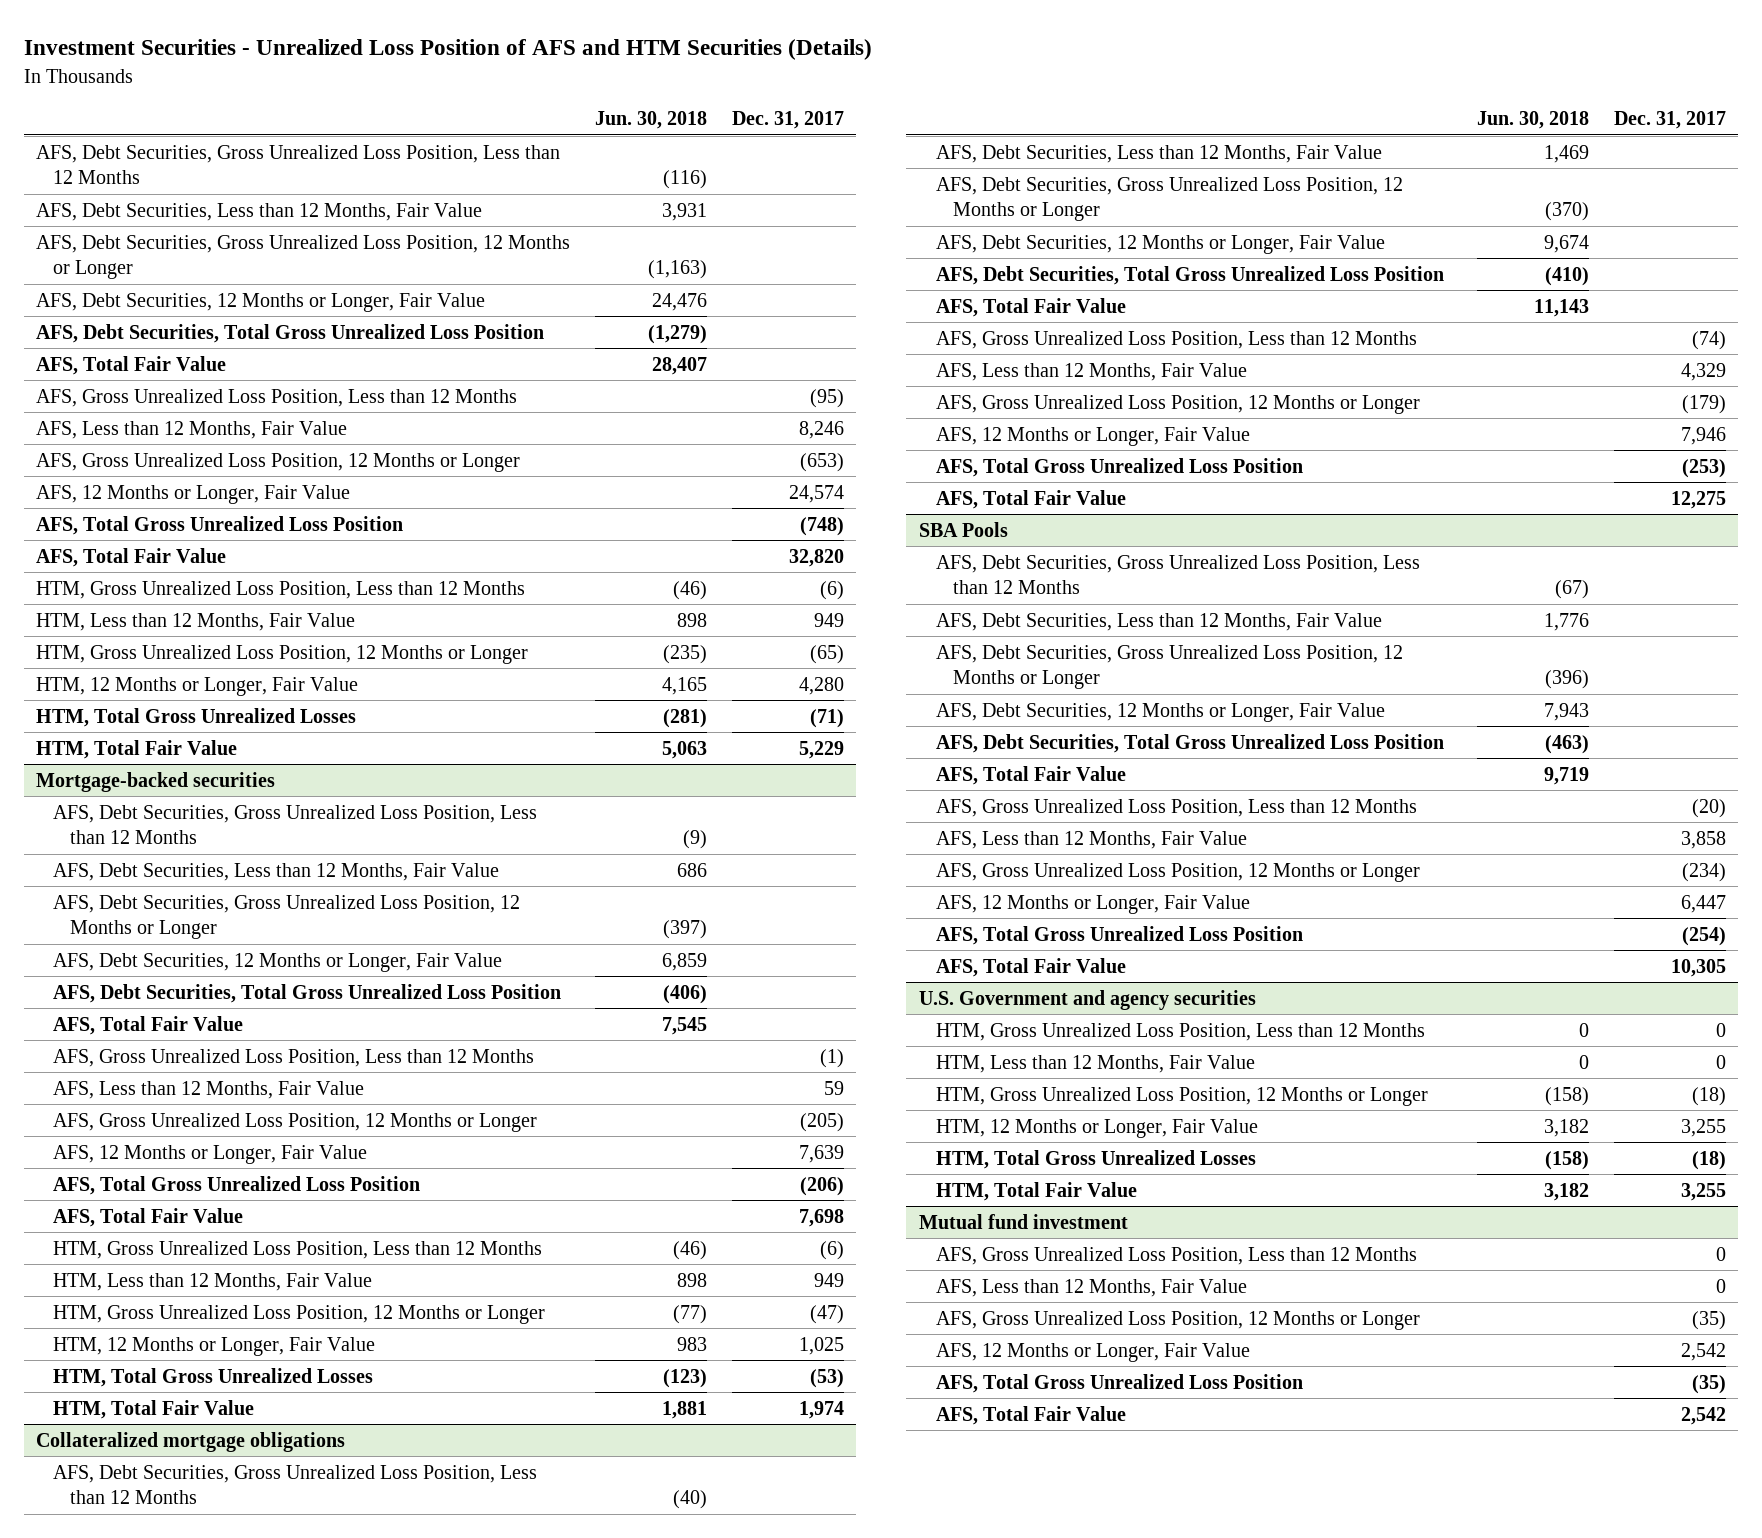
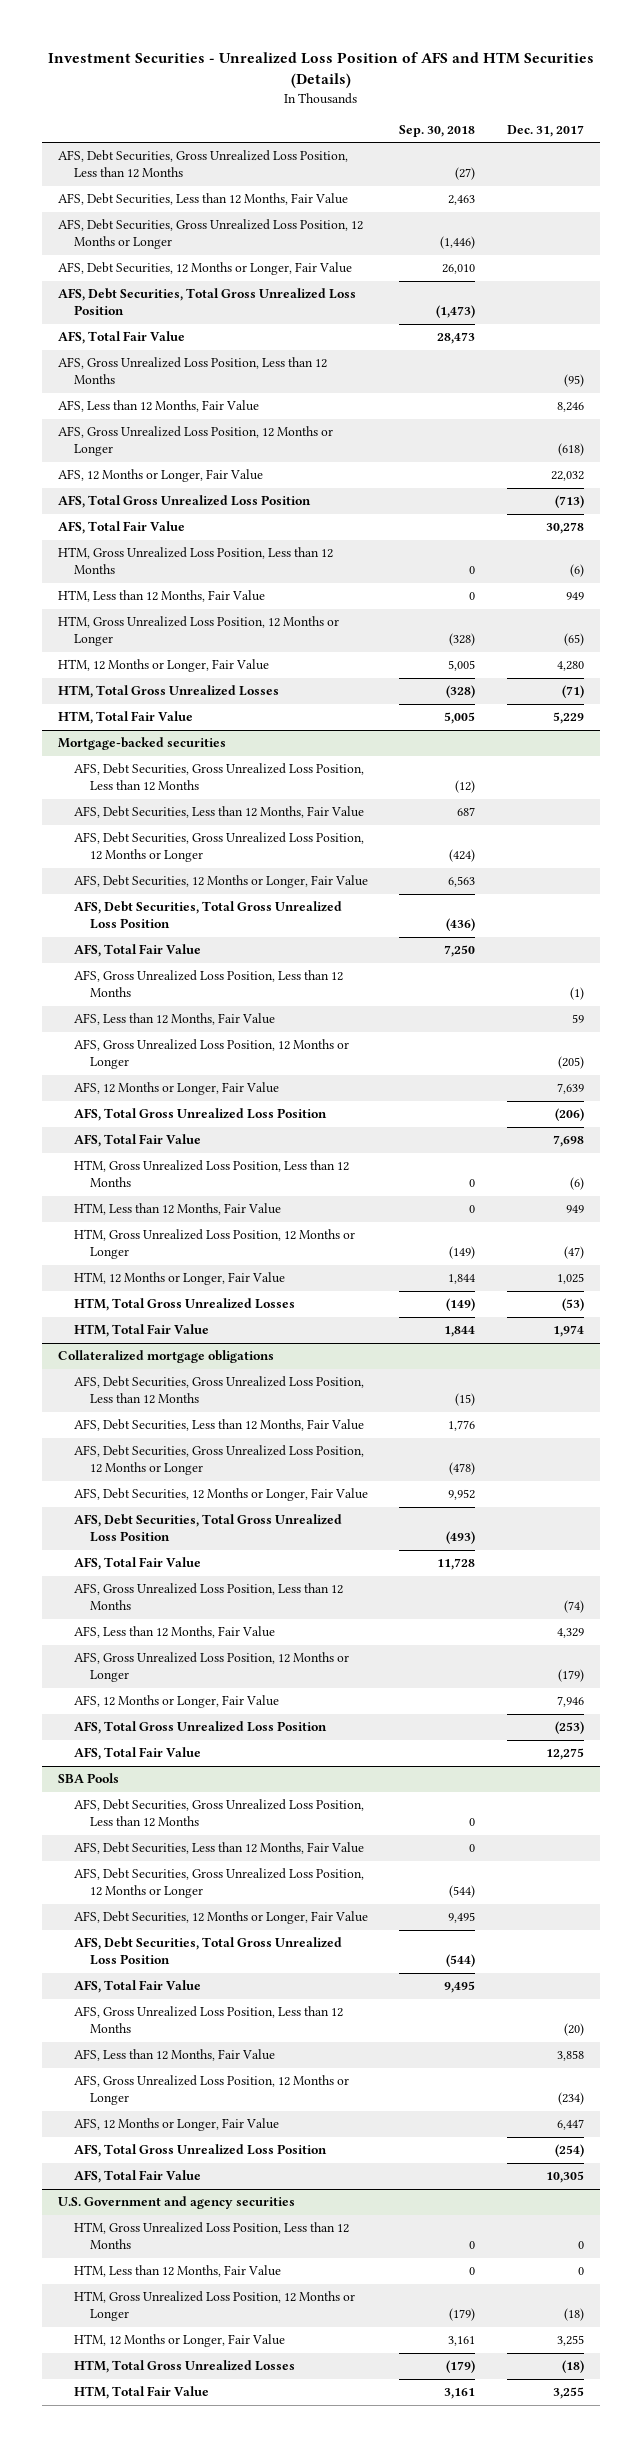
- | Jun. 30, 2018 | Dec. 31, 2017
+ | Sep. 30, 2018 | Dec. 31, 2017
- AFS, Gross Unrealized Loss Position, 12 Months or Longer | | (653)
- AFS, 12 Months or Longer, Fair Value | | 24,574
- AFS, Total Gross Unrealized Loss Position | | (748)
- AFS, Total Fair Value | | 32,820
+ AFS, Gross Unrealized Loss Position, 12 Months or Longer | | (618)
+ AFS, 12 Months or Longer, Fair Value | | 22,032
+ AFS, Total Gross Unrealized Loss Position | | (713)
+ AFS, Total Fair Value | | 30,278
- Mutual fund investment
- AFS, Gross Unrealized Loss Position, Less than 12 Months | | 0
- AFS, Less than 12 Months, Fair Value | | 0
- AFS, Gross Unrealized Loss Position, 12 Months or Longer | | (35)
- AFS, 12 Months or Longer, Fair Value | | 2,542
- AFS, Total Gross Unrealized Loss Position | | (35)
- AFS, Total Fair Value | | 2,542

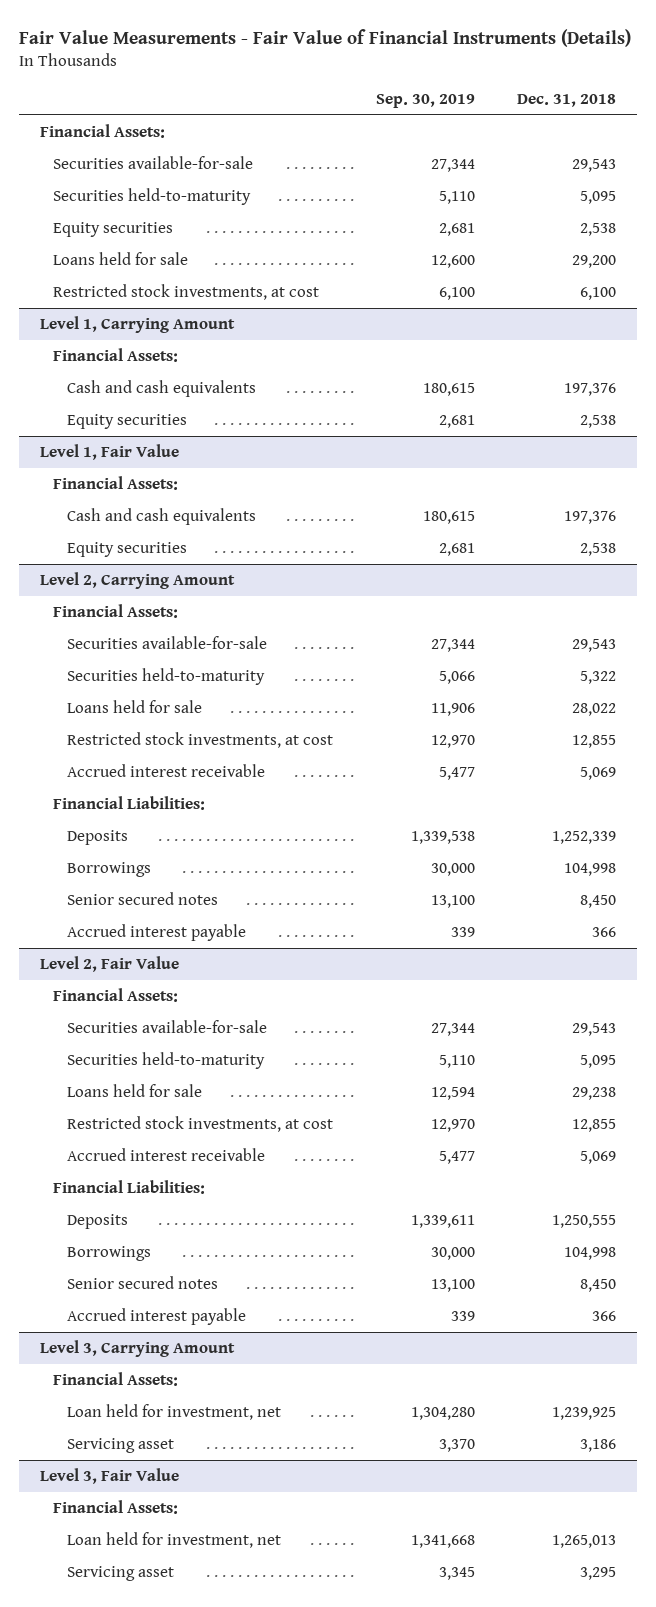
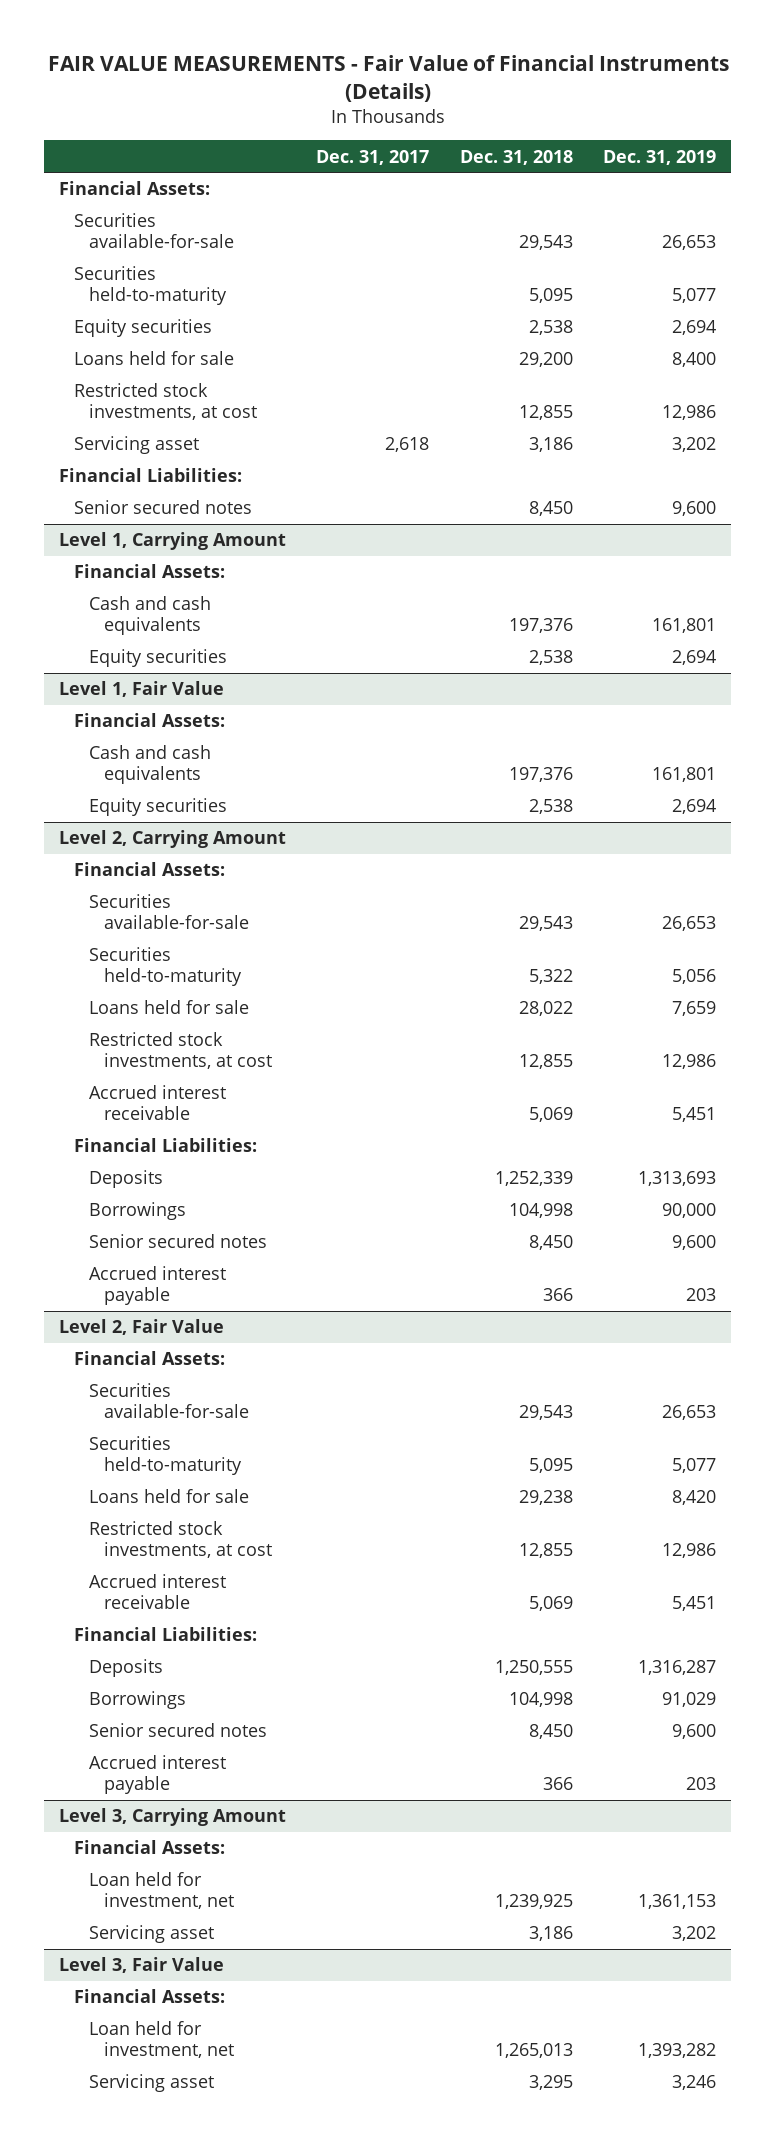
- Fair Value Measurements - Fair Value of Financial Instruments (Details)
+ FAIR VALUE MEASUREMENTS - Fair Value of Financial Instruments (Details)
- | Sep. 30, 2019 | Dec. 31, 2018
+ | Dec. 31, 2017 | Dec. 31, 2018 | Dec. 31, 2019
- Restricted stock investments, at cost | 6,100 | 6,100
+ Restricted stock investments, at cost | | 12,855 | 12,986
+ Servicing asset | 2,618 | 3,186 | 3,202
+ Financial Liabilities:
+ Senior secured notes | | 8,450 | 9,600

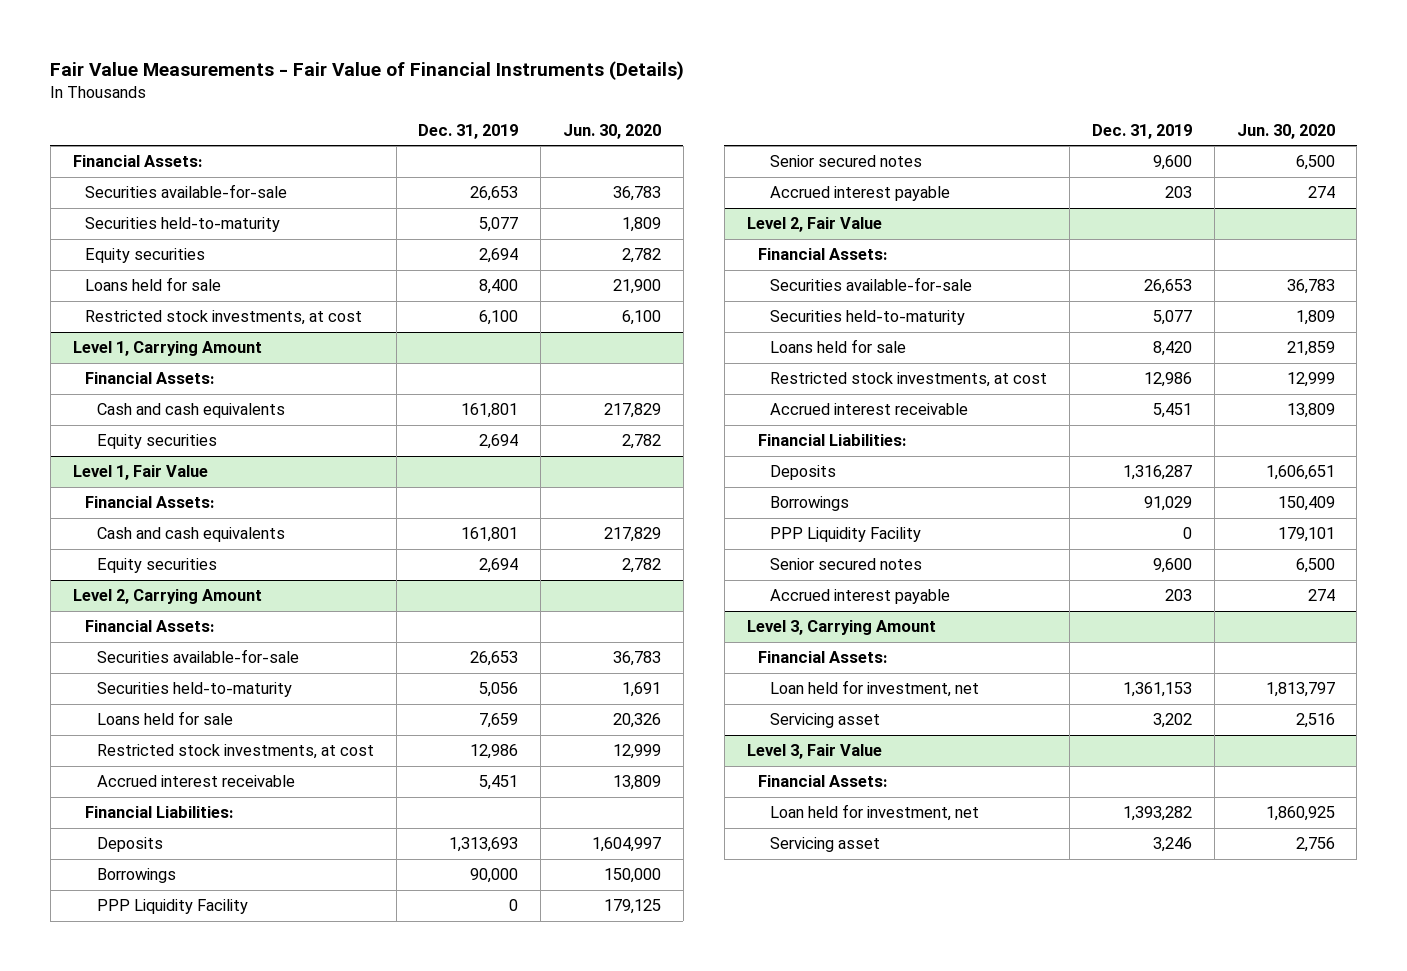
- FAIR VALUE MEASUREMENTS - Fair Value of Financial Instruments (Details)
+ Fair Value Measurements - Fair Value of Financial Instruments (Details)
- | Dec. 31, 2017 | Dec. 31, 2018 | Dec. 31, 2019
+ | Dec. 31, 2019 | Jun. 30, 2020
- Restricted stock investments, at cost | | 12,855 | 12,986
- Servicing asset | 2,618 | 3,186 | 3,202
- Financial Liabilities:
- Senior secured notes | | 8,450 | 9,600
+ Restricted stock investments, at cost | 6,100 | 6,100
@ Level 2, Carrying Amount
+ PPP Liquidity Facility | 0 | 179,125
@ Level 2, Fair Value
+ PPP Liquidity Facility | 0 | 179,101

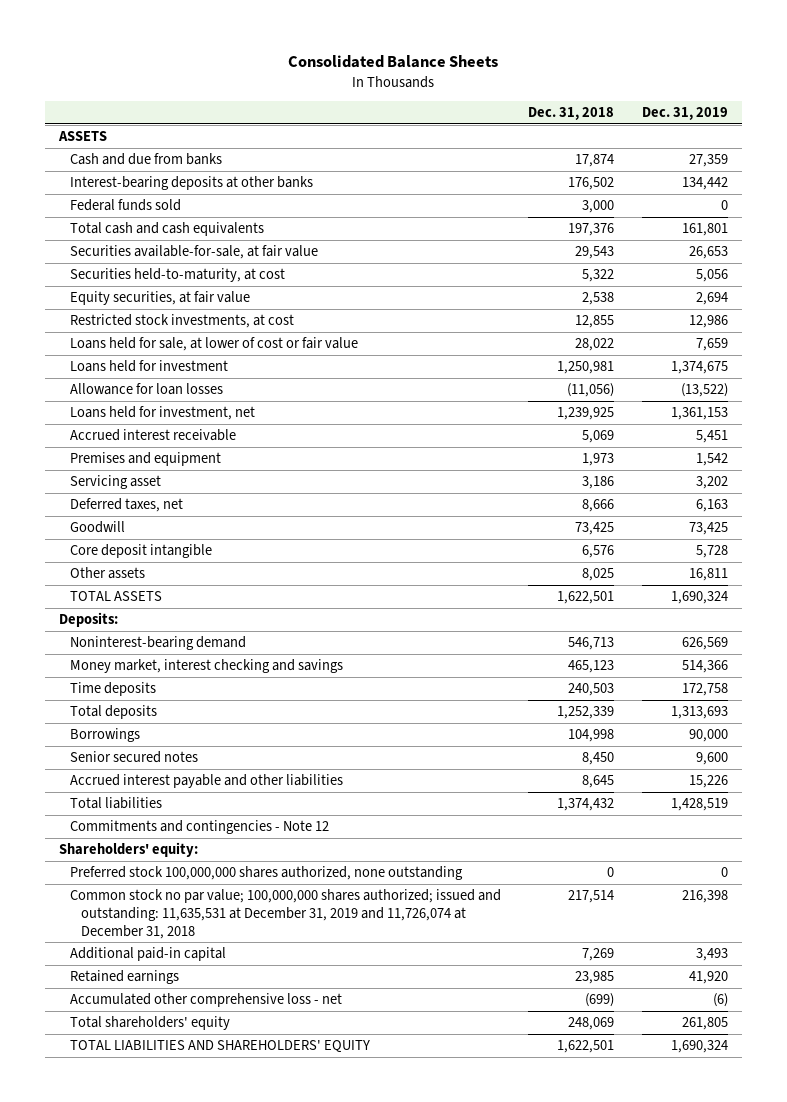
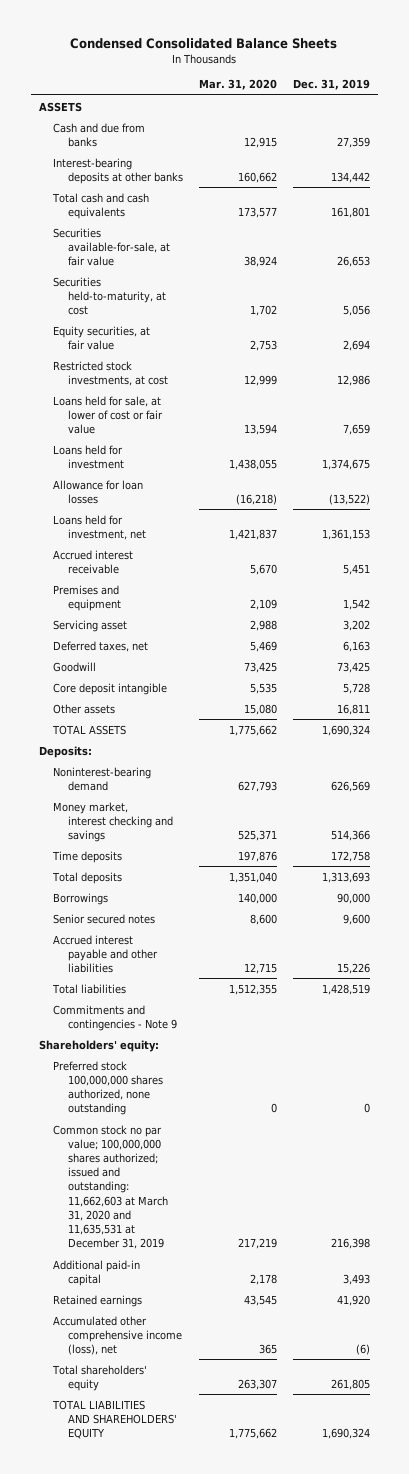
- Consolidated Balance Sheets
+ Condensed Consolidated Balance Sheets
- | Dec. 31, 2018 | Dec. 31, 2019
+ | Mar. 31, 2020 | Dec. 31, 2019
- Federal funds sold | 3,000 | 0
- Commitments and contingencies - Note 12
+ Commitments and contingencies - Note 9
- Common stock no par value; 100,000,000 shares authorized; issued and outstanding: 11,635,531 at December 31, 2019 and 11,726,074 at December 31, 2018 | 217,514 | 216,398
+ Common stock no par value; 100,000,000 shares authorized; issued and outstanding: 11,662,603 at March 31, 2020 and 11,635,531 at December 31, 2019 | 217,219 | 216,398
- Accumulated other comprehensive loss - net | (699) | (6)
+ Accumulated other comprehensive income (loss), net | 365 | (6)

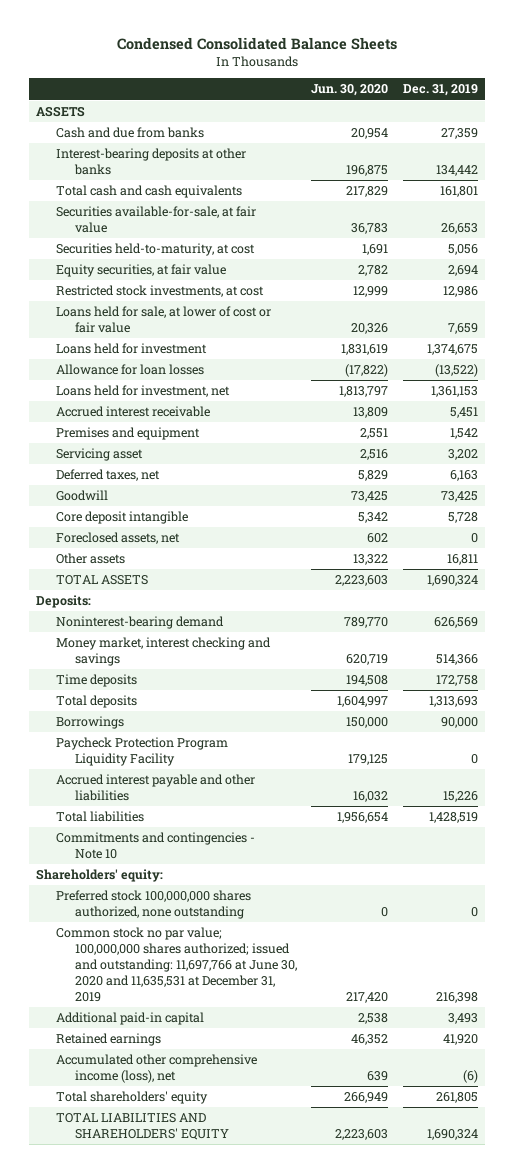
- | Mar. 31, 2020 | Dec. 31, 2019
+ | Jun. 30, 2020 | Dec. 31, 2019
+ Foreclosed assets, net | 602 | 0
- Senior secured notes | 8,600 | 9,600
+ Paycheck Protection Program Liquidity Facility | 179,125 | 0
- Commitments and contingencies - Note 9
+ Commitments and contingencies - Note 10
- Common stock no par value; 100,000,000 shares authorized; issued and outstanding: 11,662,603 at March 31, 2020 and 11,635,531 at December 31, 2019 | 217,219 | 216,398
+ Common stock no par value; 100,000,000 shares authorized; issued and outstanding: 11,697,766 at June 30, 2020 and 11,635,531 at December 31, 2019 | 217,420 | 216,398

